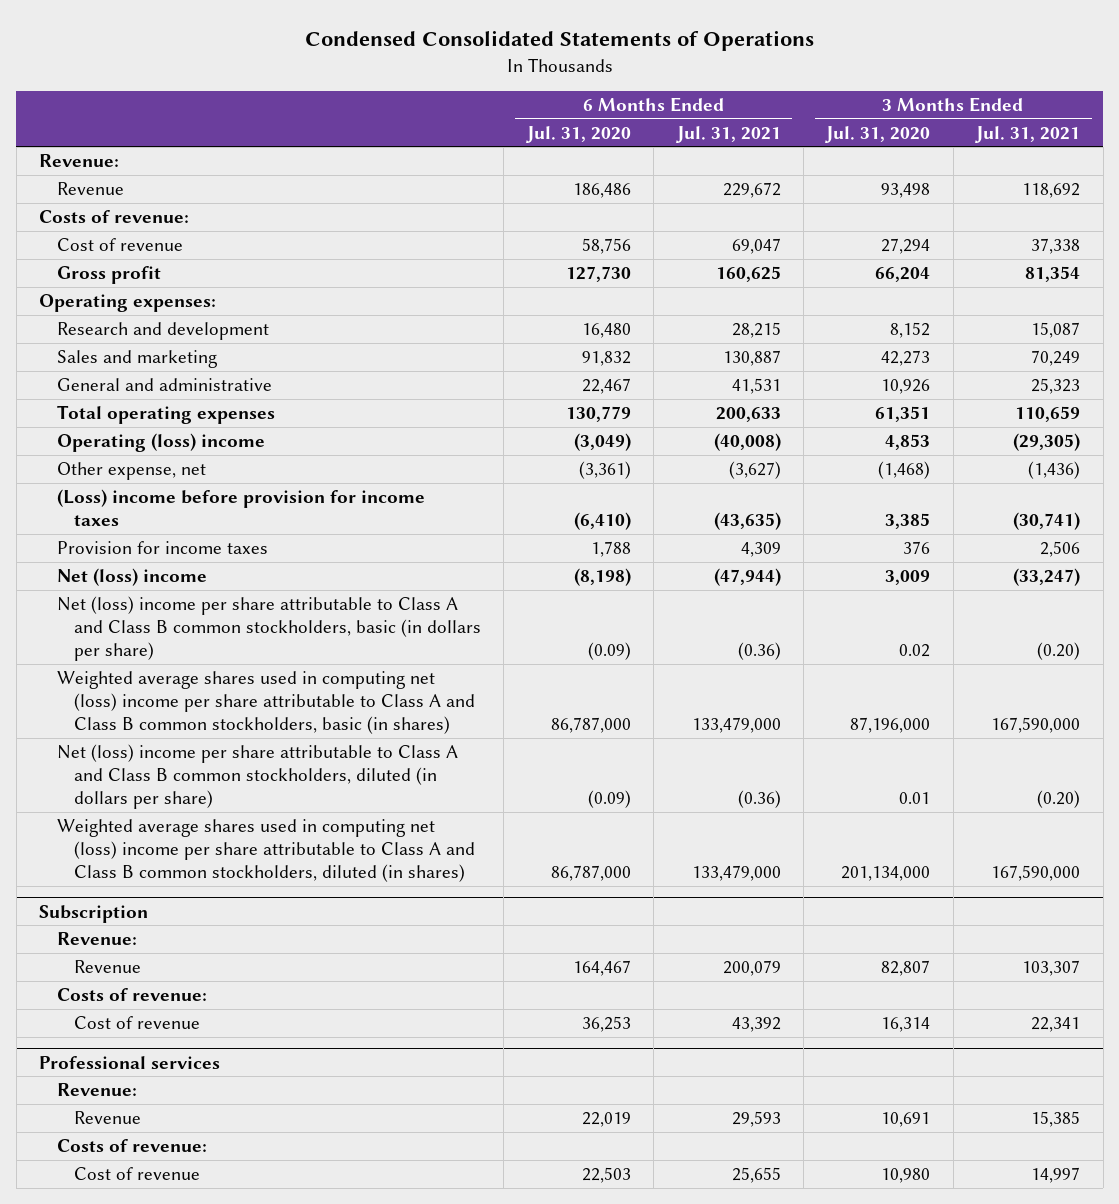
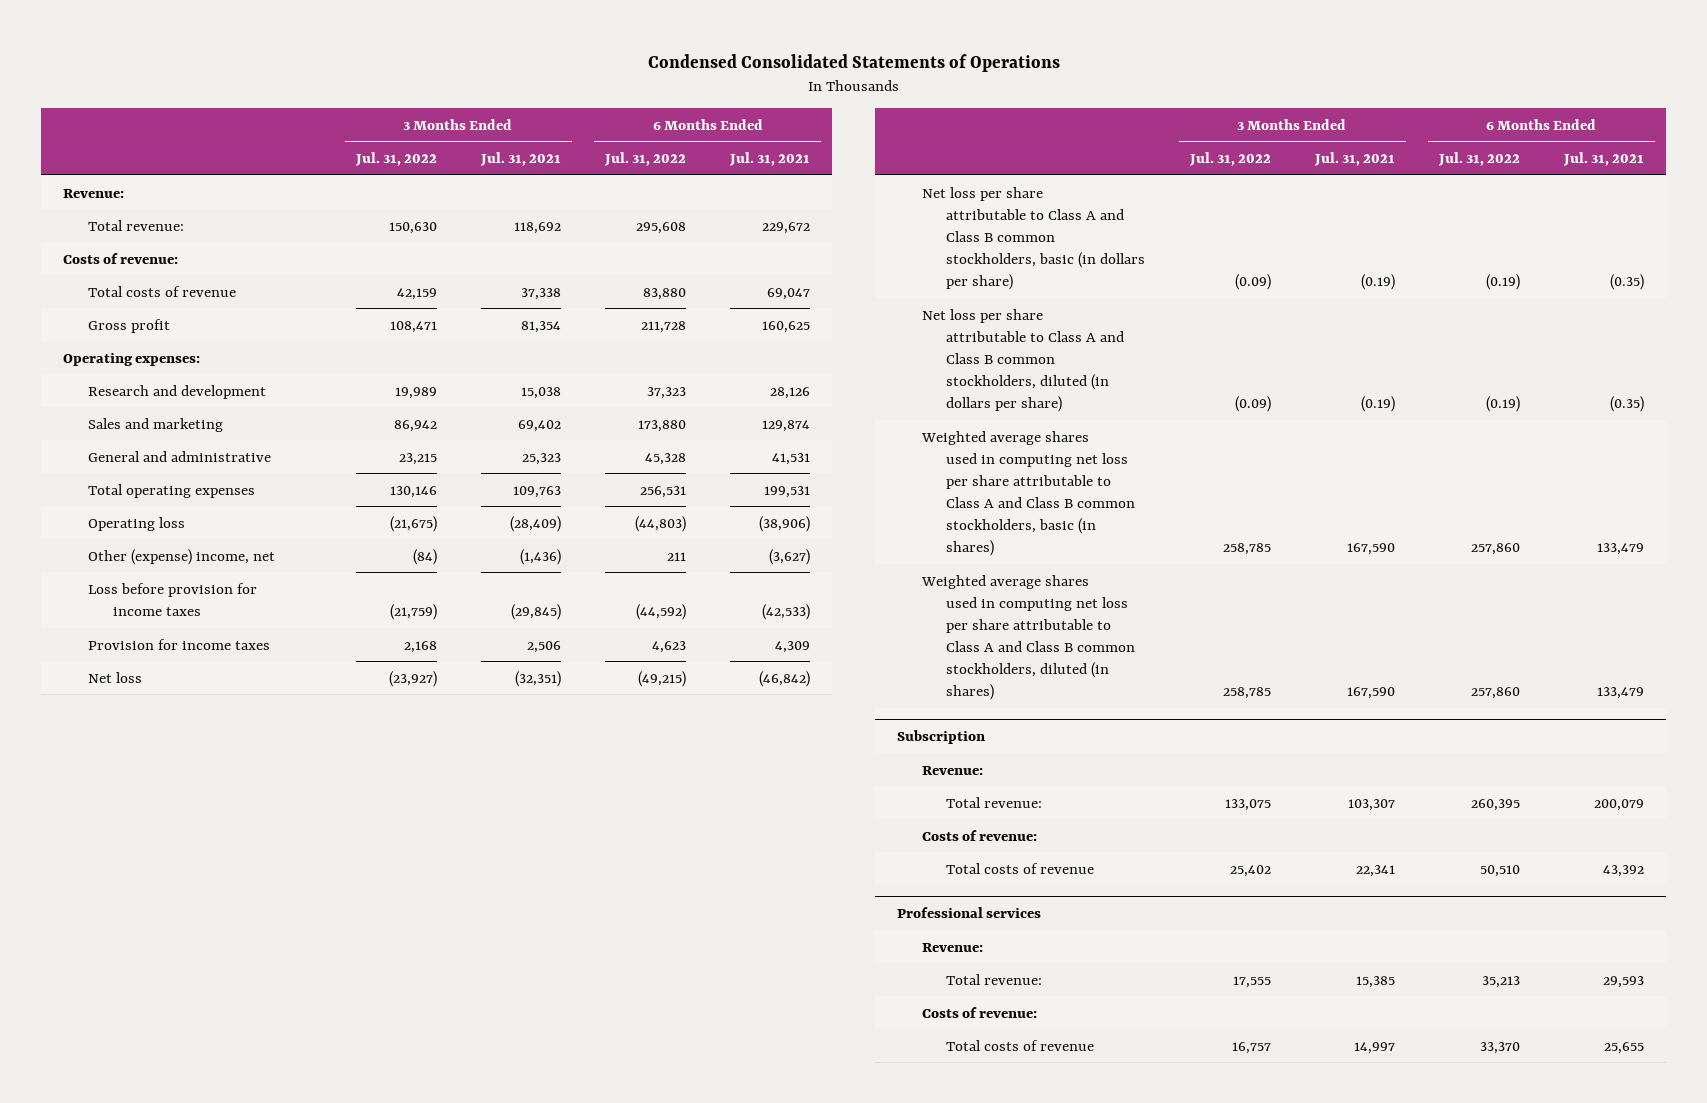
- | 6 Months Ended Jul. 31, 2020 | 6 Months Ended Jul. 31, 2021 | 3 Months Ended Jul. 31, 2020 | 3 Months Ended Jul. 31, 2021
+ | 3 Months Ended Jul. 31, 2022 | 3 Months Ended Jul. 31, 2021 | 6 Months Ended Jul. 31, 2022 | 6 Months Ended Jul. 31, 2021
- Revenue | 186,486 | 229,672 | 93,498 | 118,692
+ Total revenue: | 150,630 | 118,692 | 295,608 | 229,672
- Cost of revenue | 58,756 | 69,047 | 27,294 | 37,338
+ Total costs of revenue | 42,159 | 37,338 | 83,880 | 69,047
- Research and development | 16,480 | 28,215 | 8,152 | 15,087
- Sales and marketing | 91,832 | 130,887 | 42,273 | 70,249
+ Research and development | 19,989 | 15,038 | 37,323 | 28,126
+ Sales and marketing | 86,942 | 69,402 | 173,880 | 129,874
- Total operating expenses | 130,779 | 200,633 | 61,351 | 110,659
- Operating (loss) income | (3,049) | (40,008) | 4,853 | (29,305)
- Other expense, net | (3,361) | (3,627) | (1,468) | (1,436)
- (Loss) income before provision for income taxes | (6,410) | (43,635) | 3,385 | (30,741)
+ Total operating expenses | 130,146 | 109,763 | 256,531 | 199,531
+ Operating loss | (21,675) | (28,409) | (44,803) | (38,906)
+ Other (expense) income, net | (84) | (1,436) | 211 | (3,627)
+ Loss before provision for income taxes | (21,759) | (29,845) | (44,592) | (42,533)
- Net (loss) income | (8,198) | (47,944) | 3,009 | (33,247)
- Net (loss) income per share attributable to Class A and Class B common stockholders, basic (in dollars per share) | (0.09) | (0.36) | 0.02 | (0.20)
- Weighted average shares used in computing net (loss) income per share attributable to Class A and Class B common stockholders, basic (in shares) | 86,787,000 | 133,479,000 | 87,196,000 | 167,590,000
- Net (loss) income per share attributable to Class A and Class B common stockholders, diluted (in dollars per share) | (0.09) | (0.36) | 0.01 | (0.20)
- Weighted average shares used in computing net (loss) income per share attributable to Class A and Class B common stockholders, diluted (in shares) | 86,787,000 | 133,479,000 | 201,134,000 | 167,590,000
+ Net loss | (23,927) | (32,351) | (49,215) | (46,842)
+ Net loss per share attributable to Class A and Class B common stockholders, basic (in dollars per share) | (0.09) | (0.19) | (0.19) | (0.35)
+ Net loss per share attributable to Class A and Class B common stockholders, diluted (in dollars per share) | (0.09) | (0.19) | (0.19) | (0.35)
+ Weighted average shares used in computing net loss per share attributable to Class A and Class B common stockholders, basic (in shares) | 258,785 | 167,590 | 257,860 | 133,479
+ Weighted average shares used in computing net loss per share attributable to Class A and Class B common stockholders, diluted (in shares) | 258,785 | 167,590 | 257,860 | 133,479
@ Subscription
- Revenue | 164,467 | 200,079 | 82,807 | 103,307
+ Total revenue: | 133,075 | 103,307 | 260,395 | 200,079
- Cost of revenue | 36,253 | 43,392 | 16,314 | 22,341
+ Total costs of revenue | 25,402 | 22,341 | 50,510 | 43,392
@ Professional services
- Revenue | 22,019 | 29,593 | 10,691 | 15,385
+ Total revenue: | 17,555 | 15,385 | 35,213 | 29,593
- Cost of revenue | 22,503 | 25,655 | 10,980 | 14,997
+ Total costs of revenue | 16,757 | 14,997 | 33,370 | 25,655

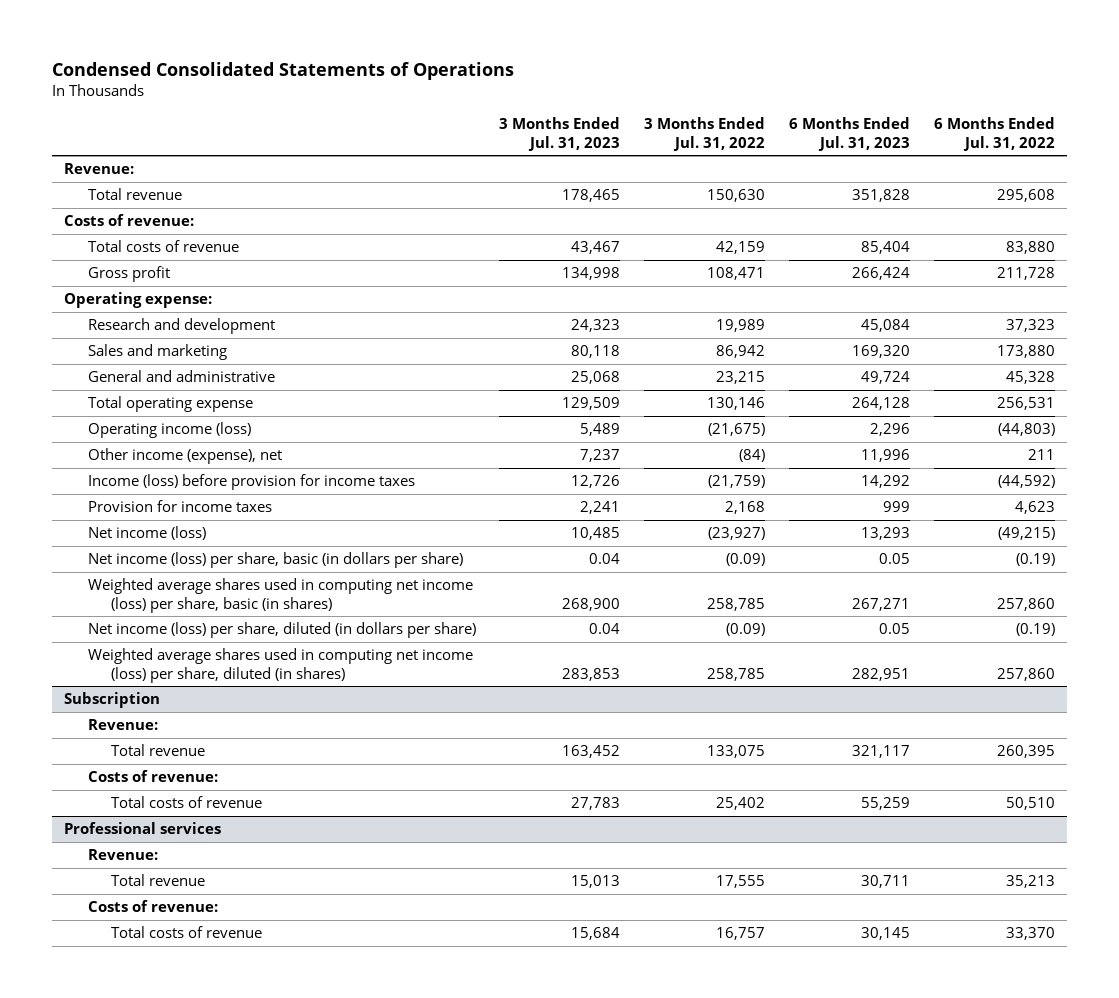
- | 3 Months Ended Jul. 31, 2022 | 3 Months Ended Jul. 31, 2021 | 6 Months Ended Jul. 31, 2022 | 6 Months Ended Jul. 31, 2021
+ | 3 Months Ended Jul. 31, 2023 | 3 Months Ended Jul. 31, 2022 | 6 Months Ended Jul. 31, 2023 | 6 Months Ended Jul. 31, 2022
- Total revenue: | 150,630 | 118,692 | 295,608 | 229,672
+ Total revenue | 178,465 | 150,630 | 351,828 | 295,608
- Operating expenses:
+ Operating expense:
- Total operating expenses | 130,146 | 109,763 | 256,531 | 199,531
- Operating loss | (21,675) | (28,409) | (44,803) | (38,906)
- Other (expense) income, net | (84) | (1,436) | 211 | (3,627)
- Loss before provision for income taxes | (21,759) | (29,845) | (44,592) | (42,533)
+ Total operating expense | 129,509 | 130,146 | 264,128 | 256,531
+ Operating income (loss) | 5,489 | (21,675) | 2,296 | (44,803)
+ Other income (expense), net | 7,237 | (84) | 11,996 | 211
+ Income (loss) before provision for income taxes | 12,726 | (21,759) | 14,292 | (44,592)
- Net loss | (23,927) | (32,351) | (49,215) | (46,842)
- Net loss per share attributable to Class A and Class B common stockholders, basic (in dollars per share) | (0.09) | (0.19) | (0.19) | (0.35)
- Net loss per share attributable to Class A and Class B common stockholders, diluted (in dollars per share) | (0.09) | (0.19) | (0.19) | (0.35)
- Weighted average shares used in computing net loss per share attributable to Class A and Class B common stockholders, basic (in shares) | 258,785 | 167,590 | 257,860 | 133,479
- Weighted average shares used in computing net loss per share attributable to Class A and Class B common stockholders, diluted (in shares) | 258,785 | 167,590 | 257,860 | 133,479
+ Net income (loss) | 10,485 | (23,927) | 13,293 | (49,215)
+ Net income (loss) per share, basic (in dollars per share) | 0.04 | (0.09) | 0.05 | (0.19)
+ Weighted average shares used in computing net income (loss) per share, basic (in shares) | 268,900 | 258,785 | 267,271 | 257,860
+ Net income (loss) per share, diluted (in dollars per share) | 0.04 | (0.09) | 0.05 | (0.19)
+ Weighted average shares used in computing net income (loss) per share, diluted (in shares) | 283,853 | 258,785 | 282,951 | 257,860
@ Subscription
- Total revenue: | 133,075 | 103,307 | 260,395 | 200,079
+ Total revenue | 163,452 | 133,075 | 321,117 | 260,395
@ Professional services
- Total revenue: | 17,555 | 15,385 | 35,213 | 29,593
+ Total revenue | 15,013 | 17,555 | 30,711 | 35,213

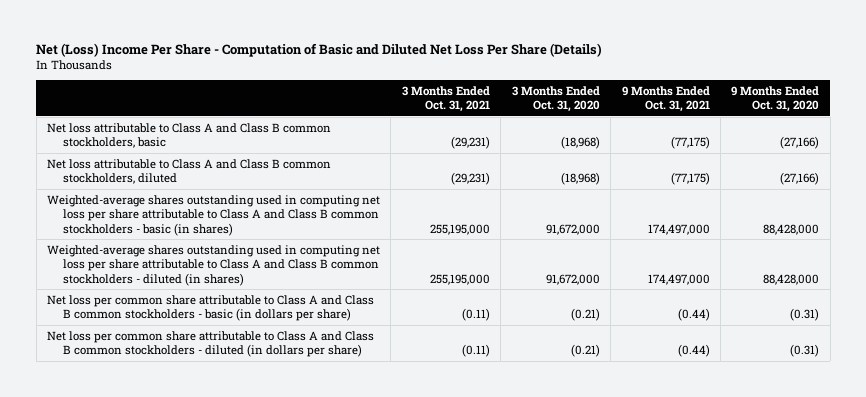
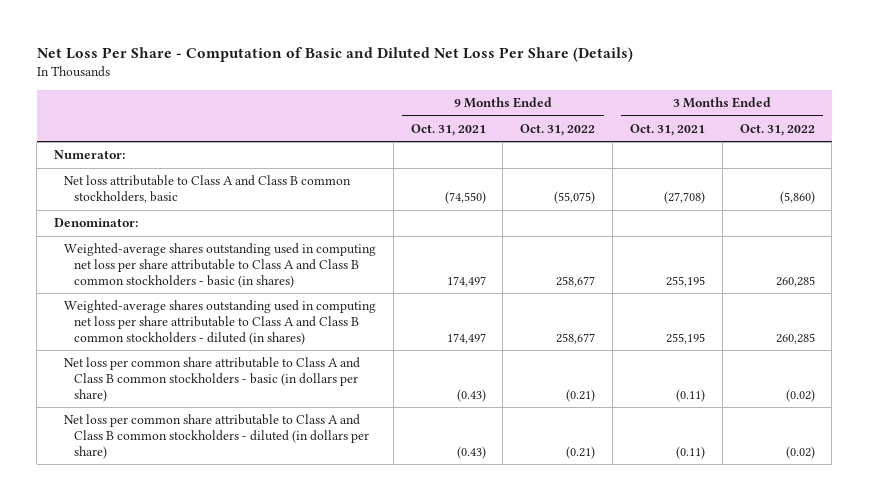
- Net (Loss) Income Per Share - Computation of Basic and Diluted Net Loss Per Share (Details)
+ Net Loss Per Share - Computation of Basic and Diluted Net Loss Per Share (Details)
- | 3 Months Ended Oct. 31, 2021 | 3 Months Ended Oct. 31, 2020 | 9 Months Ended Oct. 31, 2021 | 9 Months Ended Oct. 31, 2020
+ | 9 Months Ended Oct. 31, 2021 | 9 Months Ended Oct. 31, 2022 | 3 Months Ended Oct. 31, 2021 | 3 Months Ended Oct. 31, 2022
- Net loss attributable to Class A and Class B common stockholders, basic | (29,231) | (18,968) | (77,175) | (27,166)
- Net loss attributable to Class A and Class B common stockholders, diluted | (29,231) | (18,968) | (77,175) | (27,166)
- Weighted-average shares outstanding used in computing net loss per share attributable to Class A and Class B common stockholders - basic (in shares) | 255,195,000 | 91,672,000 | 174,497,000 | 88,428,000
- Weighted-average shares outstanding used in computing net loss per share attributable to Class A and Class B common stockholders - diluted (in shares) | 255,195,000 | 91,672,000 | 174,497,000 | 88,428,000
- Net loss per common share attributable to Class A and Class B common stockholders - basic (in dollars per share) | (0.11) | (0.21) | (0.44) | (0.31)
- Net loss per common share attributable to Class A and Class B common stockholders - diluted (in dollars per share) | (0.11) | (0.21) | (0.44) | (0.31)
+ Numerator:
+ Net loss attributable to Class A and Class B common stockholders, basic | (74,550) | (55,075) | (27,708) | (5,860)
+ Denominator:
+ Weighted-average shares outstanding used in computing net loss per share attributable to Class A and Class B common stockholders - basic (in shares) | 174,497 | 258,677 | 255,195 | 260,285
+ Weighted-average shares outstanding used in computing net loss per share attributable to Class A and Class B common stockholders - diluted (in shares) | 174,497 | 258,677 | 255,195 | 260,285
+ Net loss per common share attributable to Class A and Class B common stockholders - basic (in dollars per share) | (0.43) | (0.21) | (0.11) | (0.02)
+ Net loss per common share attributable to Class A and Class B common stockholders - diluted (in dollars per share) | (0.43) | (0.21) | (0.11) | (0.02)

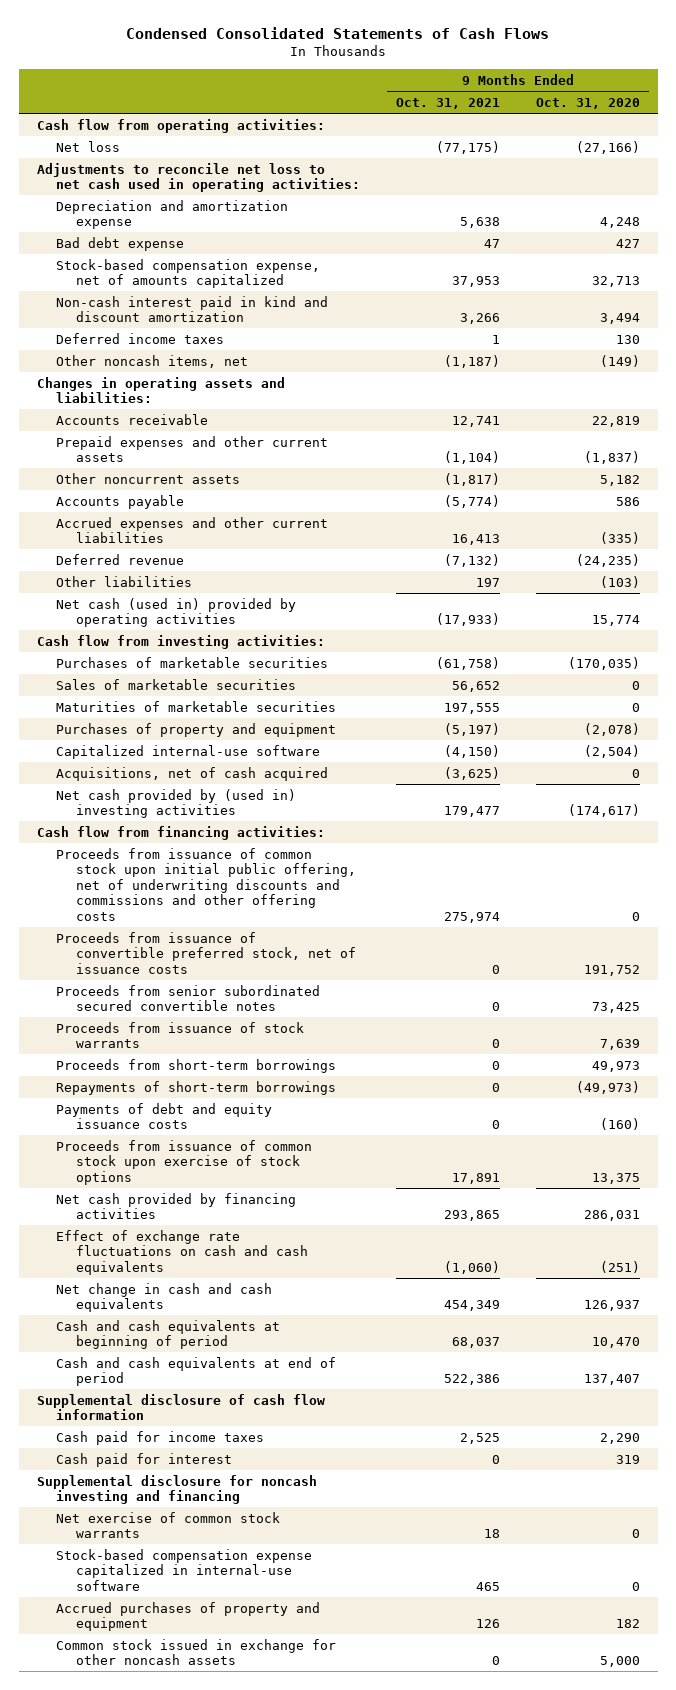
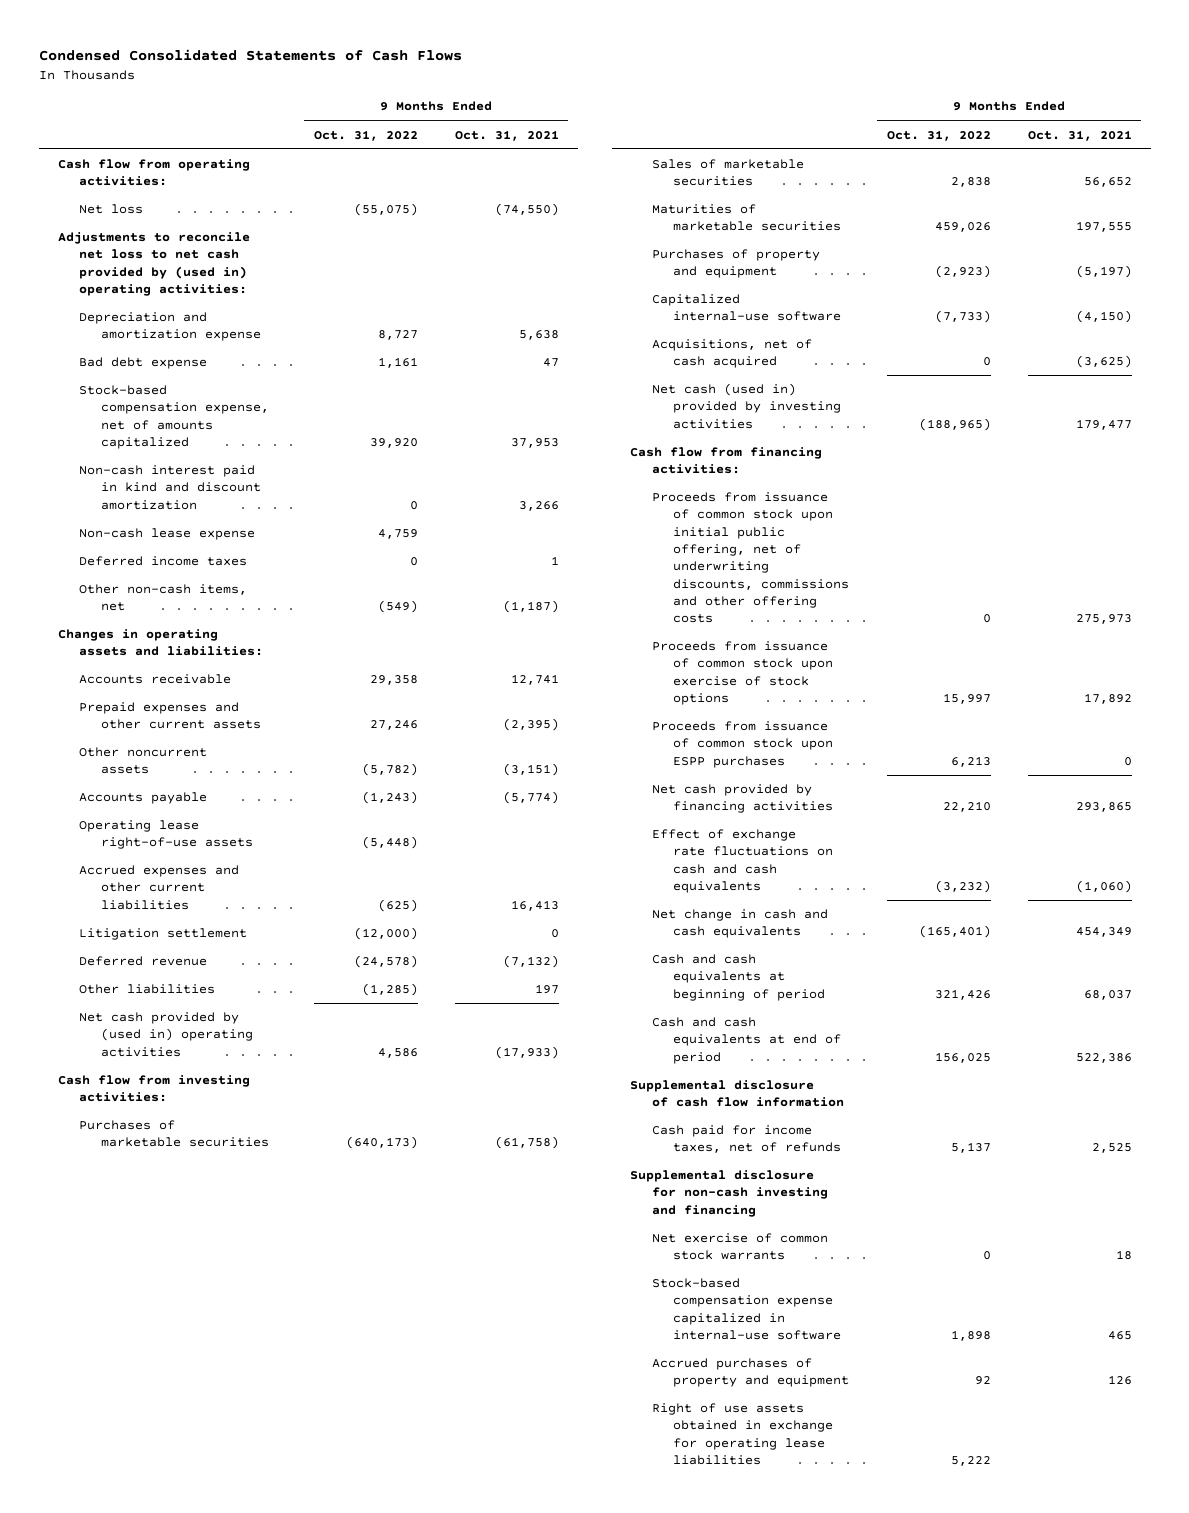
- | 9 Months Ended Oct. 31, 2021 | 9 Months Ended Oct. 31, 2020
+ | 9 Months Ended Oct. 31, 2022 | 9 Months Ended Oct. 31, 2021
- Net loss | (77,175) | (27,166)
- Adjustments to reconcile net loss to net cash used in operating activities:
+ Net loss | (55,075) | (74,550)
+ Adjustments to reconcile net loss to net cash provided by (used in) operating activities:
+ Non-cash lease expense | 4,759 |
- Other noncash items, net | (1,187) | (149)
+ Other non-cash items, net | (549) | (1,187)
- Prepaid expenses and other current assets | (1,104) | (1,837)
- Other noncurrent assets | (1,817) | 5,182
+ Prepaid expenses and other current assets | 27,246 | (2,395)
+ Other noncurrent assets | (5,782) | (3,151)
+ Operating lease right-of-use assets | (5,448) |
+ Litigation settlement | (12,000) | 0
- Net cash (used in) provided by operating activities | (17,933) | 15,774
+ Net cash provided by (used in) operating activities | 4,586 | (17,933)
- Net cash provided by (used in) investing activities | 179,477 | (174,617)
+ Net cash (used in) provided by investing activities | (188,965) | 179,477
- Proceeds from issuance of common stock upon initial public offering, net of underwriting discounts and commissions and other offering costs | 275,974 | 0
- Proceeds from issuance of convertible preferred stock, net of issuance costs | 0 | 191,752
- Proceeds from senior subordinated secured convertible notes | 0 | 73,425
- Proceeds from issuance of stock warrants | 0 | 7,639
- Proceeds from short-term borrowings | 0 | 49,973
- Repayments of short-term borrowings | 0 | (49,973)
- Payments of debt and equity issuance costs | 0 | (160)
- Proceeds from issuance of common stock upon exercise of stock options | 17,891 | 13,375
+ Proceeds from issuance of common stock upon initial public offering, net of underwriting discounts, commissions and other offering costs | 0 | 275,973
+ Proceeds from issuance of common stock upon exercise of stock options | 15,997 | 17,892
+ Proceeds from issuance of common stock upon ESPP purchases | 6,213 | 0
- Cash paid for income taxes | 2,525 | 2,290
- Cash paid for interest | 0 | 319
- Supplemental disclosure for noncash investing and financing
+ Cash paid for income taxes, net of refunds | 5,137 | 2,525
+ Supplemental disclosure for non-cash investing and financing
- Common stock issued in exchange for other noncash assets | 0 | 5,000
+ Right of use assets obtained in exchange for operating lease liabilities | 5,222 |

